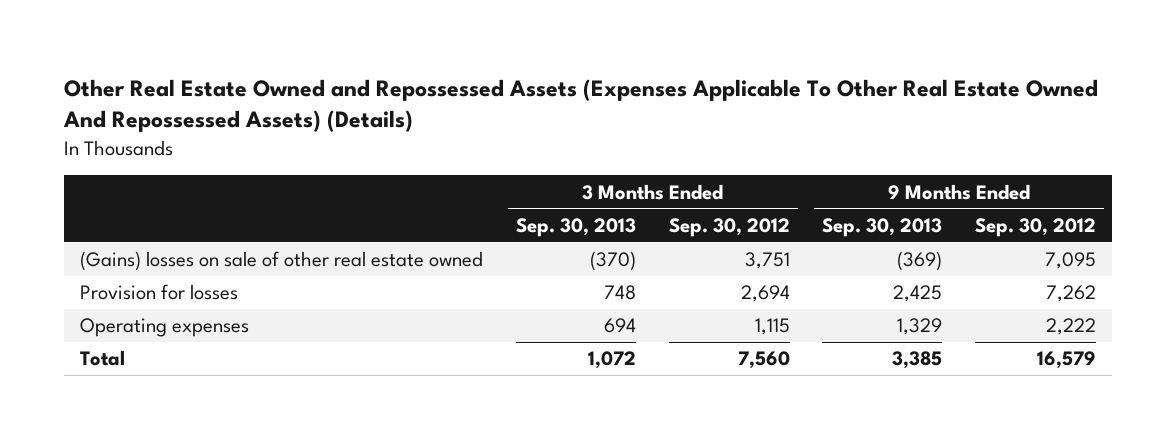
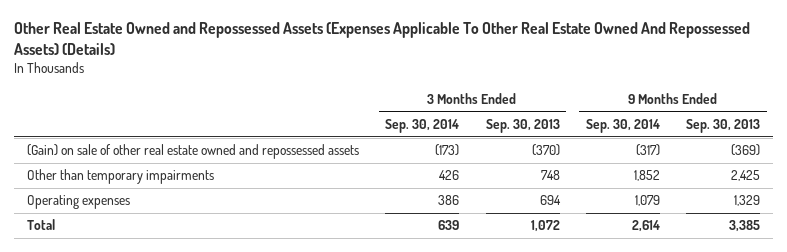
- | 3 Months Ended Sep. 30, 2013 | 3 Months Ended Sep. 30, 2012 | 9 Months Ended Sep. 30, 2013 | 9 Months Ended Sep. 30, 2012
+ | 3 Months Ended Sep. 30, 2014 | 3 Months Ended Sep. 30, 2013 | 9 Months Ended Sep. 30, 2014 | 9 Months Ended Sep. 30, 2013
- (Gains) losses on sale of other real estate owned | (370) | 3,751 | (369) | 7,095
- Provision for losses | 748 | 2,694 | 2,425 | 7,262
+ (Gain) on sale of other real estate owned and repossessed assets | (173) | (370) | (317) | (369)
+ Other than temporary impairments | 426 | 748 | 1,852 | 2,425

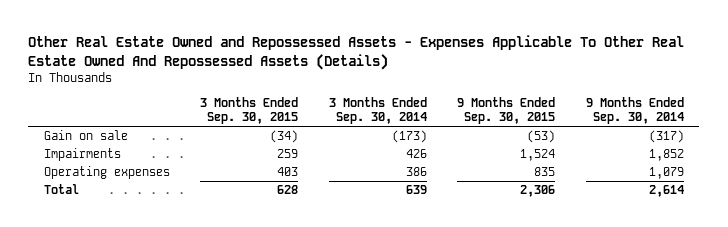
- Other Real Estate Owned and Repossessed Assets (Expenses Applicable To Other Real Estate Owned And Repossessed Assets) (Details)
+ Other Real Estate Owned and Repossessed Assets - Expenses Applicable To Other Real Estate Owned And Repossessed Assets (Details)
- | 3 Months Ended Sep. 30, 2014 | 3 Months Ended Sep. 30, 2013 | 9 Months Ended Sep. 30, 2014 | 9 Months Ended Sep. 30, 2013
+ | 3 Months Ended Sep. 30, 2015 | 3 Months Ended Sep. 30, 2014 | 9 Months Ended Sep. 30, 2015 | 9 Months Ended Sep. 30, 2014
- (Gain) on sale of other real estate owned and repossessed assets | (173) | (370) | (317) | (369)
- Other than temporary impairments | 426 | 748 | 1,852 | 2,425
+ Gain on sale | (34) | (173) | (53) | (317)
+ Impairments | 259 | 426 | 1,524 | 1,852

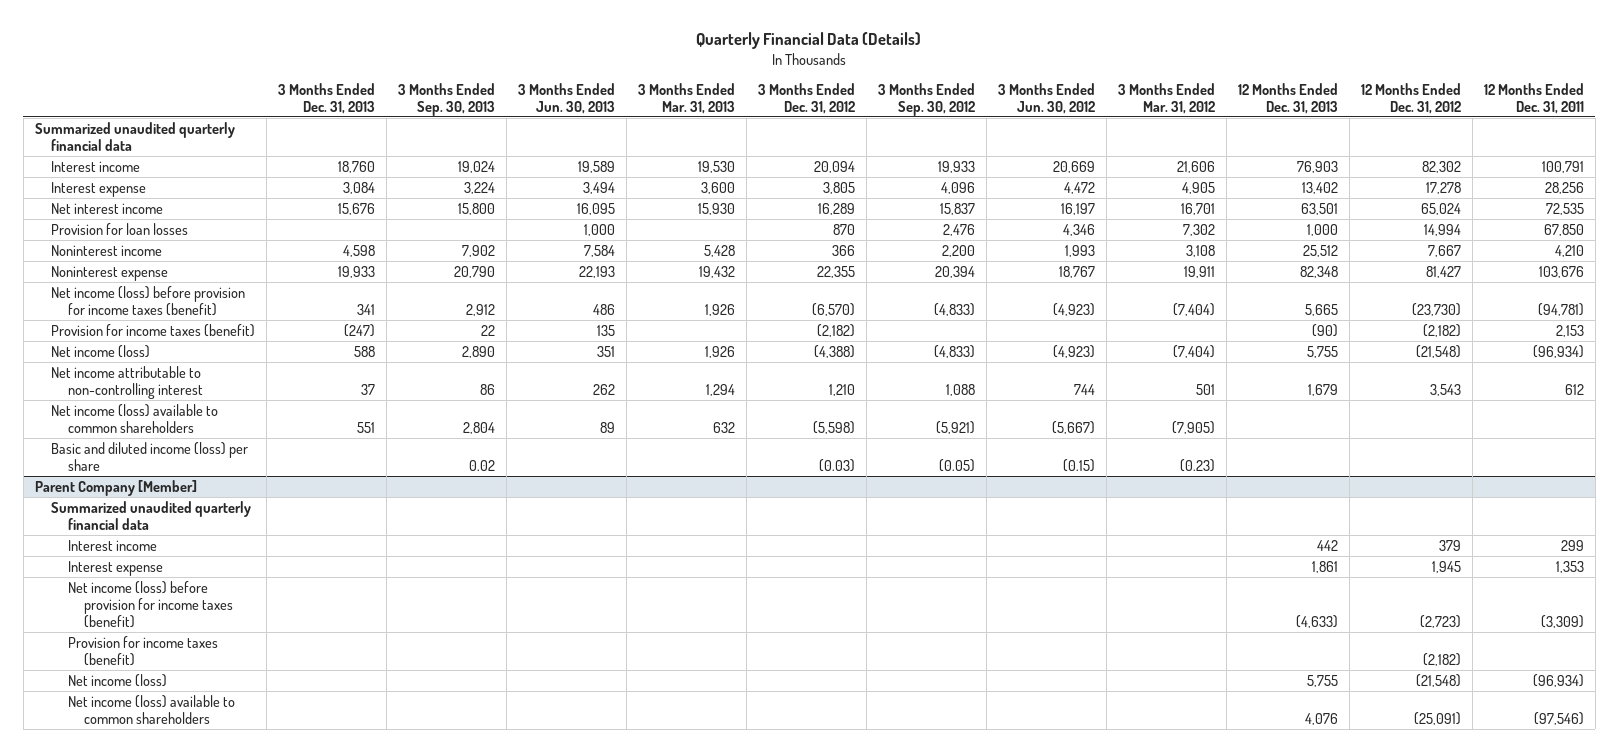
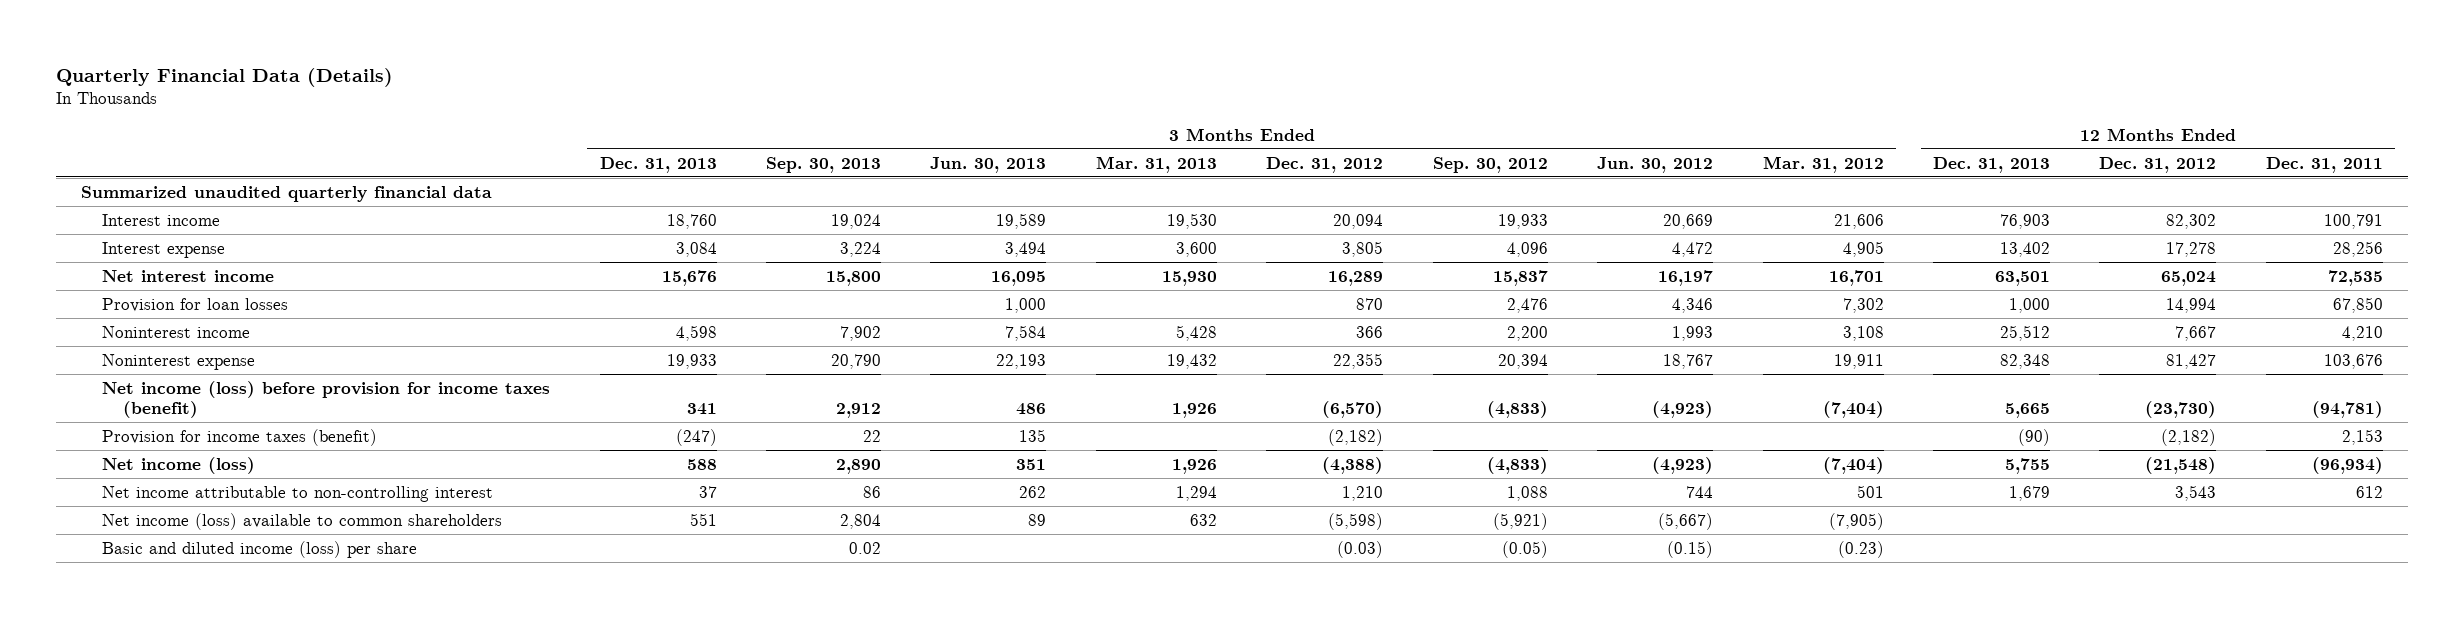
- Parent Company [Member]
- Summarized unaudited quarterly financial data
- Interest income | | | | | | | | | 442 | 379 | 299
- Interest expense | | | | | | | | | 1,861 | 1,945 | 1,353
- Net income (loss) before provision for income taxes (benefit) | | | | | | | | | (4,633) | (2,723) | (3,309)
- Provision for income taxes (benefit) | | | | | | | | | | (2,182) |
- Net income (loss) | | | | | | | | | 5,755 | (21,548) | (96,934)
- Net income (loss) available to common shareholders | | | | | | | | | 4,076 | (25,091) | (97,546)

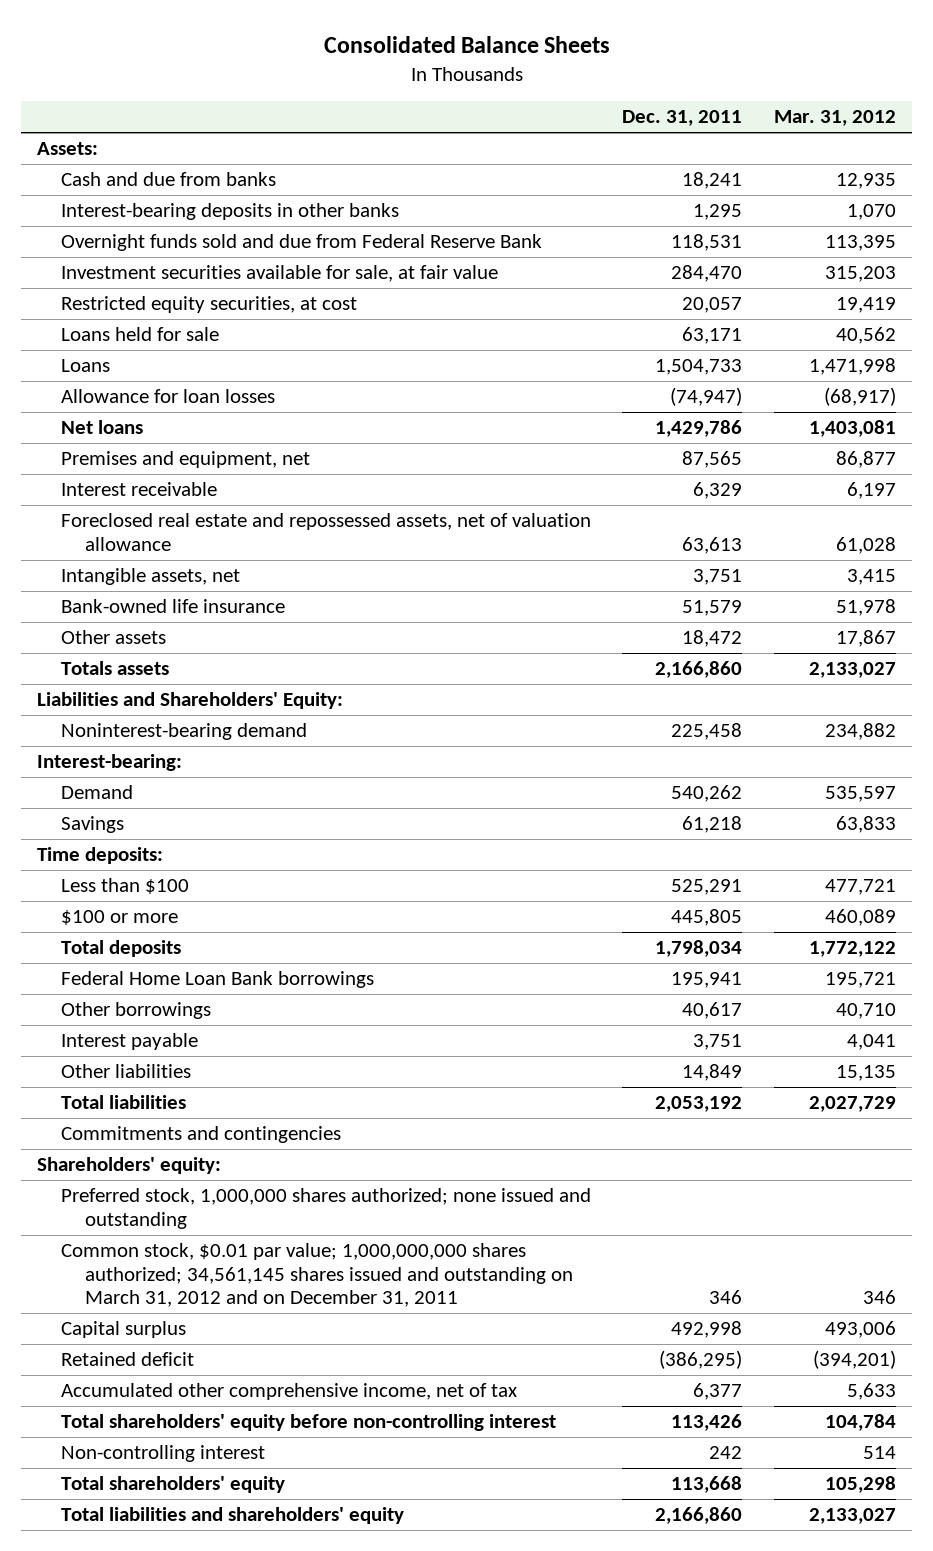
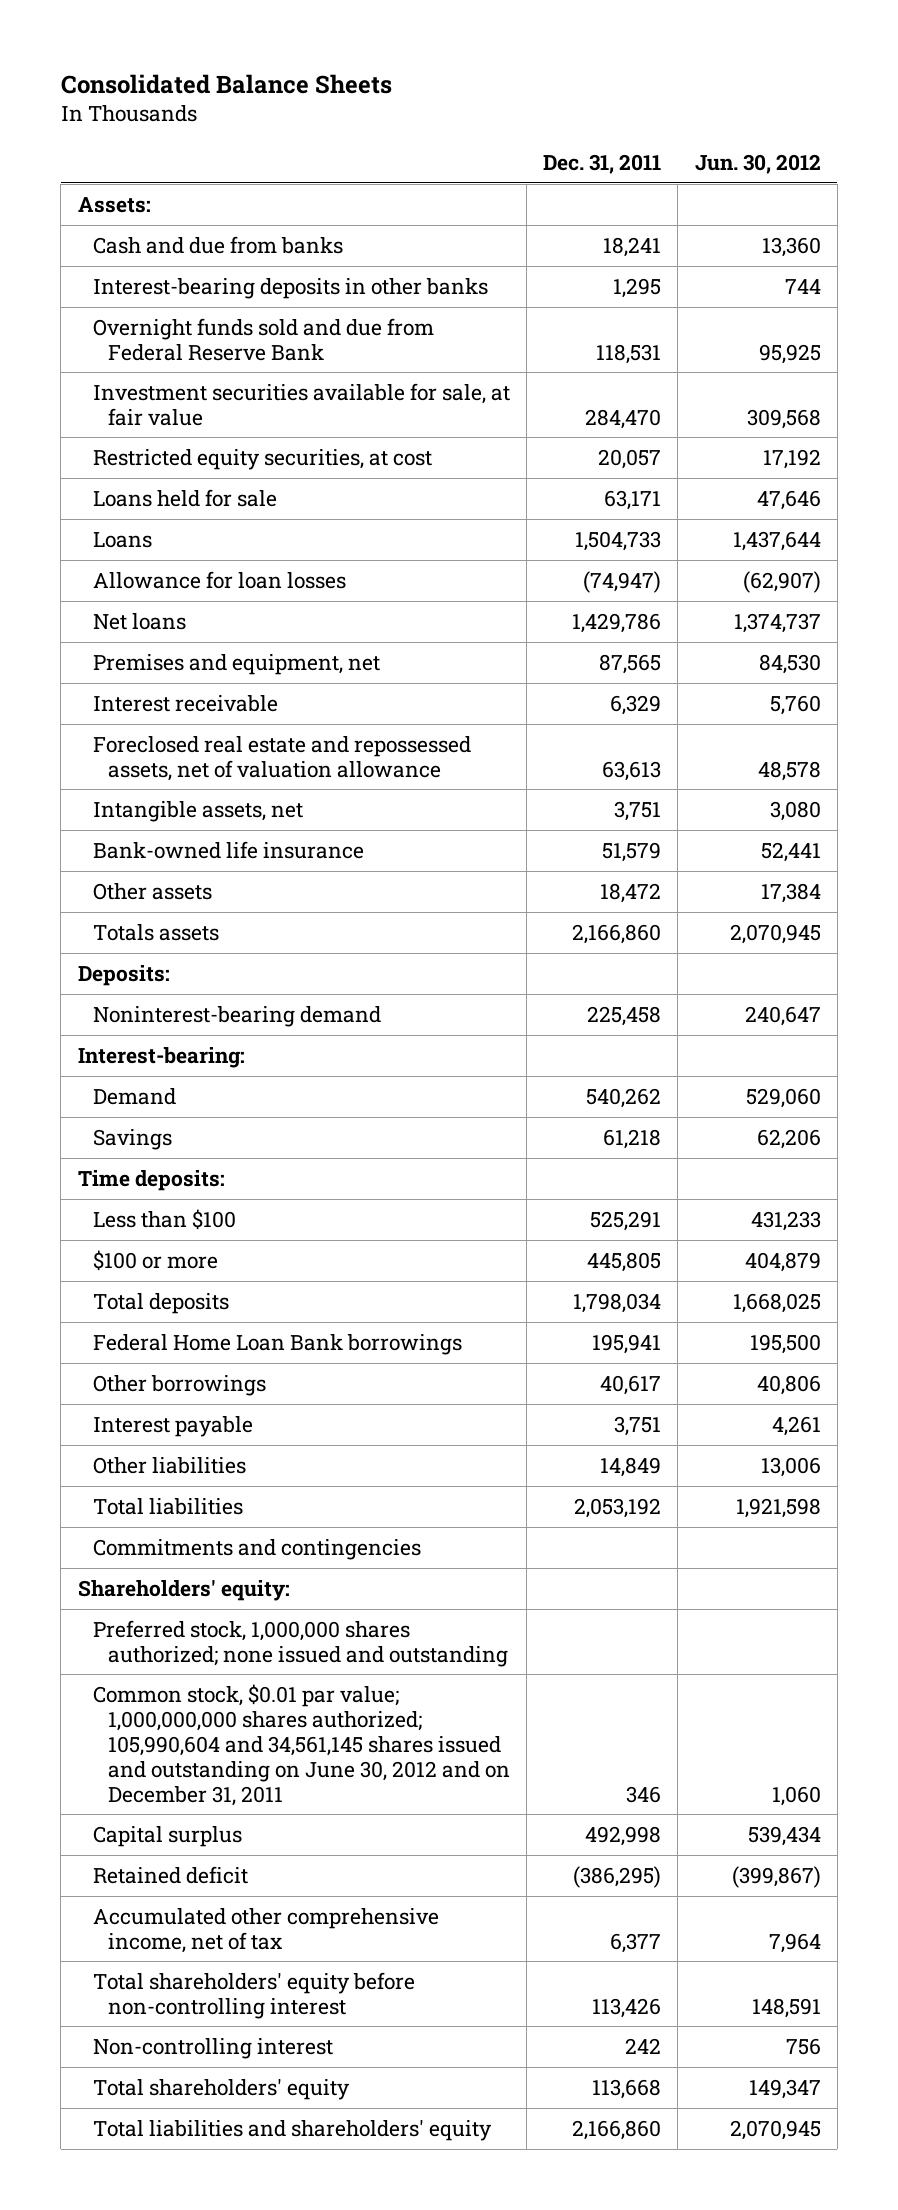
- | Dec. 31, 2011 | Mar. 31, 2012
+ | Dec. 31, 2011 | Jun. 30, 2012
- Liabilities and Shareholders' Equity:
+ Deposits:
- Common stock, $0.01 par value; 1,000,000,000 shares authorized; 34,561,145 shares issued and outstanding on March 31, 2012 and on December 31, 2011 | 346 | 346
+ Common stock, $0.01 par value; 1,000,000,000 shares authorized; 105,990,604 and 34,561,145 shares issued and outstanding on June 30, 2012 and on December 31, 2011 | 346 | 1,060

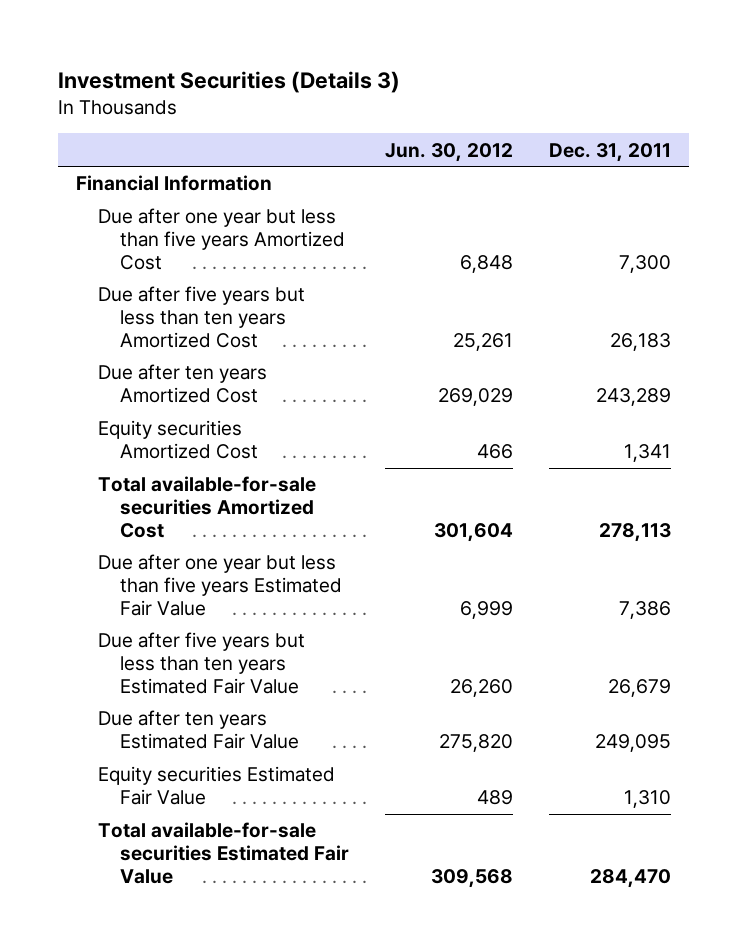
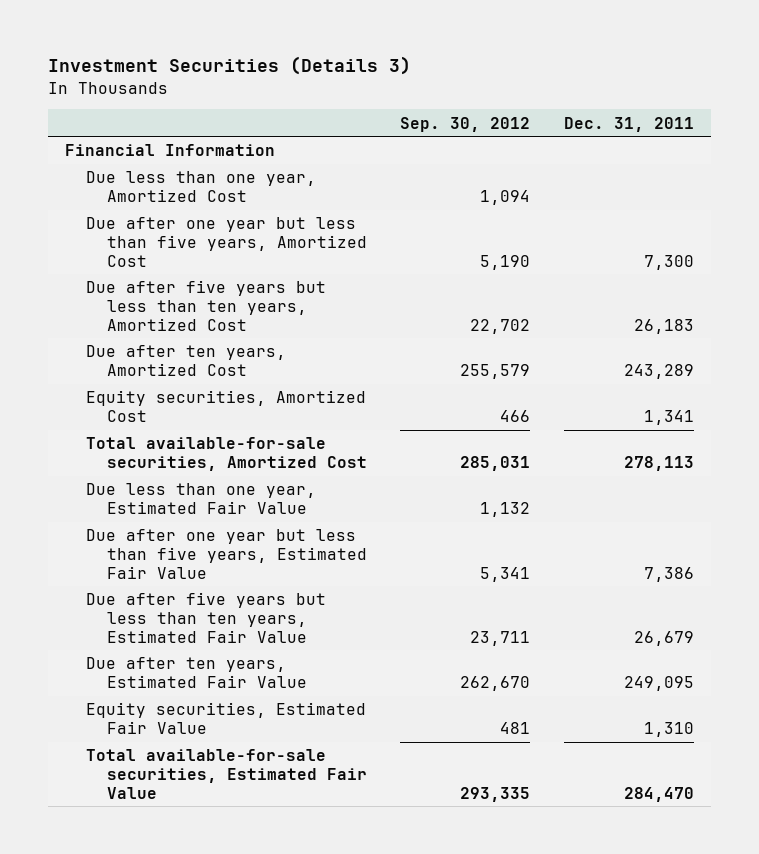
- | Jun. 30, 2012 | Dec. 31, 2011
+ | Sep. 30, 2012 | Dec. 31, 2011
- Due after one year but less than five years Amortized Cost | 6,848 | 7,300
- Due after five years but less than ten years Amortized Cost | 25,261 | 26,183
- Due after ten years Amortized Cost | 269,029 | 243,289
- Equity securities Amortized Cost | 466 | 1,341
- Total available-for-sale securities Amortized Cost | 301,604 | 278,113
- Due after one year but less than five years Estimated Fair Value | 6,999 | 7,386
- Due after five years but less than ten years Estimated Fair Value | 26,260 | 26,679
- Due after ten years Estimated Fair Value | 275,820 | 249,095
- Equity securities Estimated Fair Value | 489 | 1,310
- Total available-for-sale securities Estimated Fair Value | 309,568 | 284,470
+ Due less than one year, Amortized Cost | 1,094 |
+ Due after one year but less than five years, Amortized Cost | 5,190 | 7,300
+ Due after five years but less than ten years, Amortized Cost | 22,702 | 26,183
+ Due after ten years, Amortized Cost | 255,579 | 243,289
+ Equity securities, Amortized Cost | 466 | 1,341
+ Total available-for-sale securities, Amortized Cost | 285,031 | 278,113
+ Due less than one year, Estimated Fair Value | 1,132 |
+ Due after one year but less than five years, Estimated Fair Value | 5,341 | 7,386
+ Due after five years but less than ten years, Estimated Fair Value | 23,711 | 26,679
+ Due after ten years, Estimated Fair Value | 262,670 | 249,095
+ Equity securities, Estimated Fair Value | 481 | 1,310
+ Total available-for-sale securities, Estimated Fair Value | 293,335 | 284,470

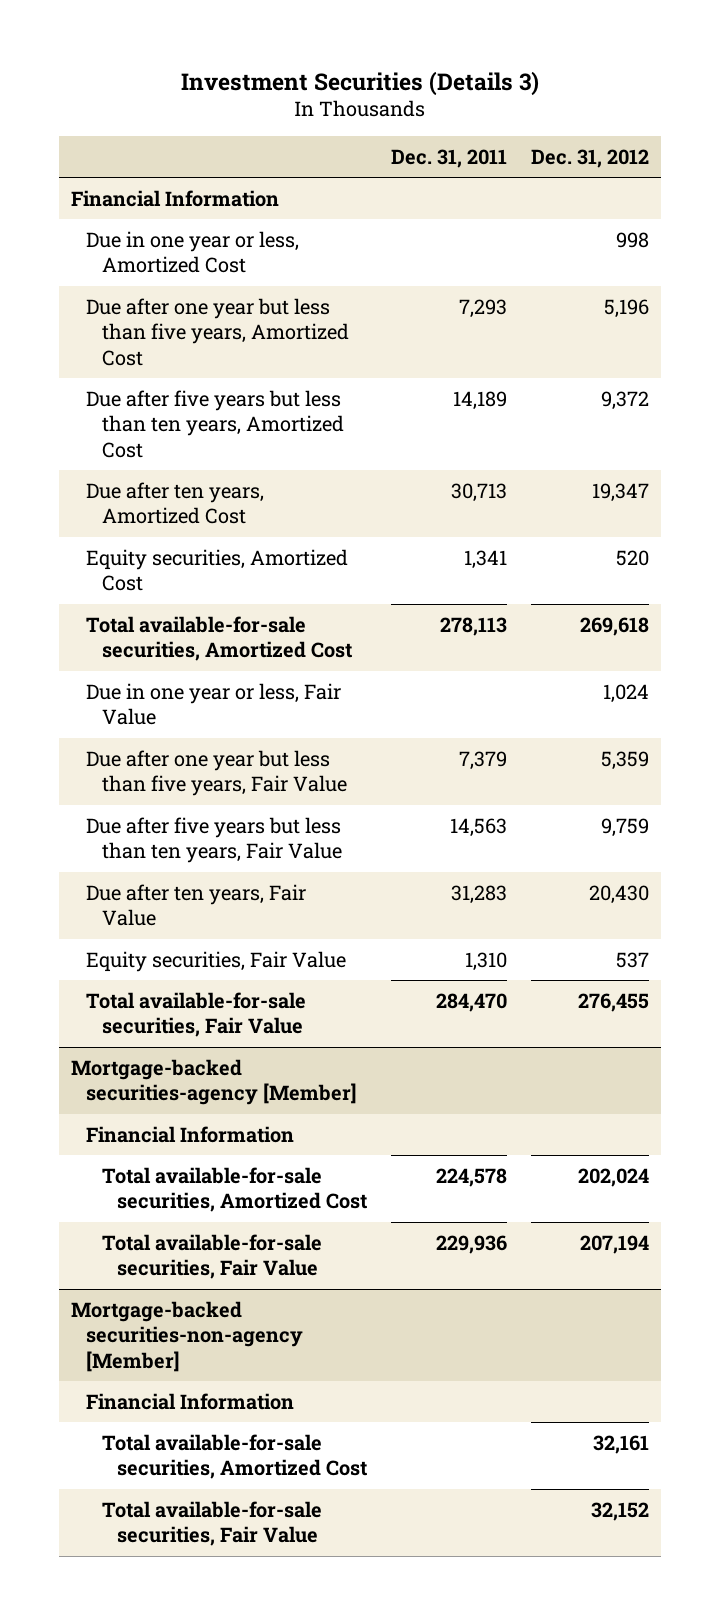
- | Sep. 30, 2012 | Dec. 31, 2011
+ | Dec. 31, 2011 | Dec. 31, 2012
- Due less than one year, Amortized Cost | 1,094 |
- Due after one year but less than five years, Amortized Cost | 5,190 | 7,300
- Due after five years but less than ten years, Amortized Cost | 22,702 | 26,183
- Due after ten years, Amortized Cost | 255,579 | 243,289
+ Due in one year or less, Amortized Cost | | 998
+ Due after one year but less than five years, Amortized Cost | 7,293 | 5,196
+ Due after five years but less than ten years, Amortized Cost | 14,189 | 9,372
+ Due after ten years, Amortized Cost | 30,713 | 19,347
- Due less than one year, Estimated Fair Value | 1,132 |
- Due after one year but less than five years, Estimated Fair Value | 5,341 | 7,386
- Due after five years but less than ten years, Estimated Fair Value | 23,711 | 26,679
- Due after ten years, Estimated Fair Value | 262,670 | 249,095
- Equity securities, Estimated Fair Value | 481 | 1,310
- Total available-for-sale securities, Estimated Fair Value | 293,335 | 284,470
+ Due in one year or less, Fair Value | | 1,024
+ Due after one year but less than five years, Fair Value | 7,379 | 5,359
+ Due after five years but less than ten years, Fair Value | 14,563 | 9,759
+ Due after ten years, Fair Value | 31,283 | 20,430
+ Equity securities, Fair Value | 1,310 | 537
+ Total available-for-sale securities, Fair Value | 284,470 | 276,455
+ Mortgage-backed securities-agency [Member]
+ Financial Information
+ Total available-for-sale securities, Amortized Cost | 224,578 | 202,024
+ Total available-for-sale securities, Fair Value | 229,936 | 207,194
+ Mortgage-backed securities-non-agency [Member]
+ Financial Information
+ Total available-for-sale securities, Amortized Cost | | 32,161
+ Total available-for-sale securities, Fair Value | | 32,152

